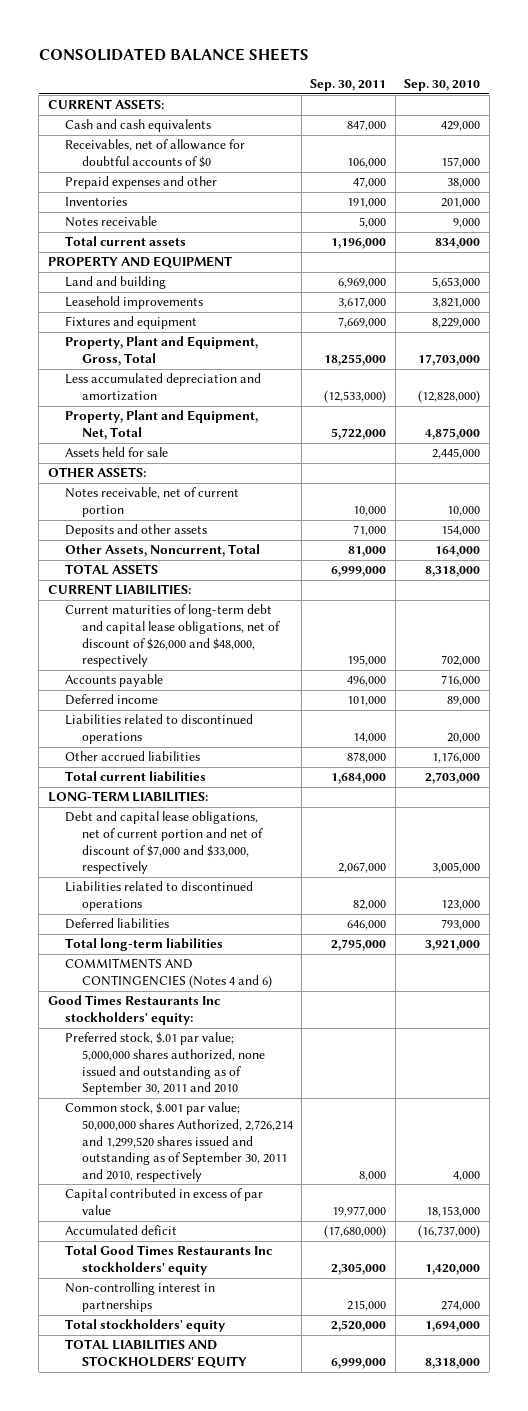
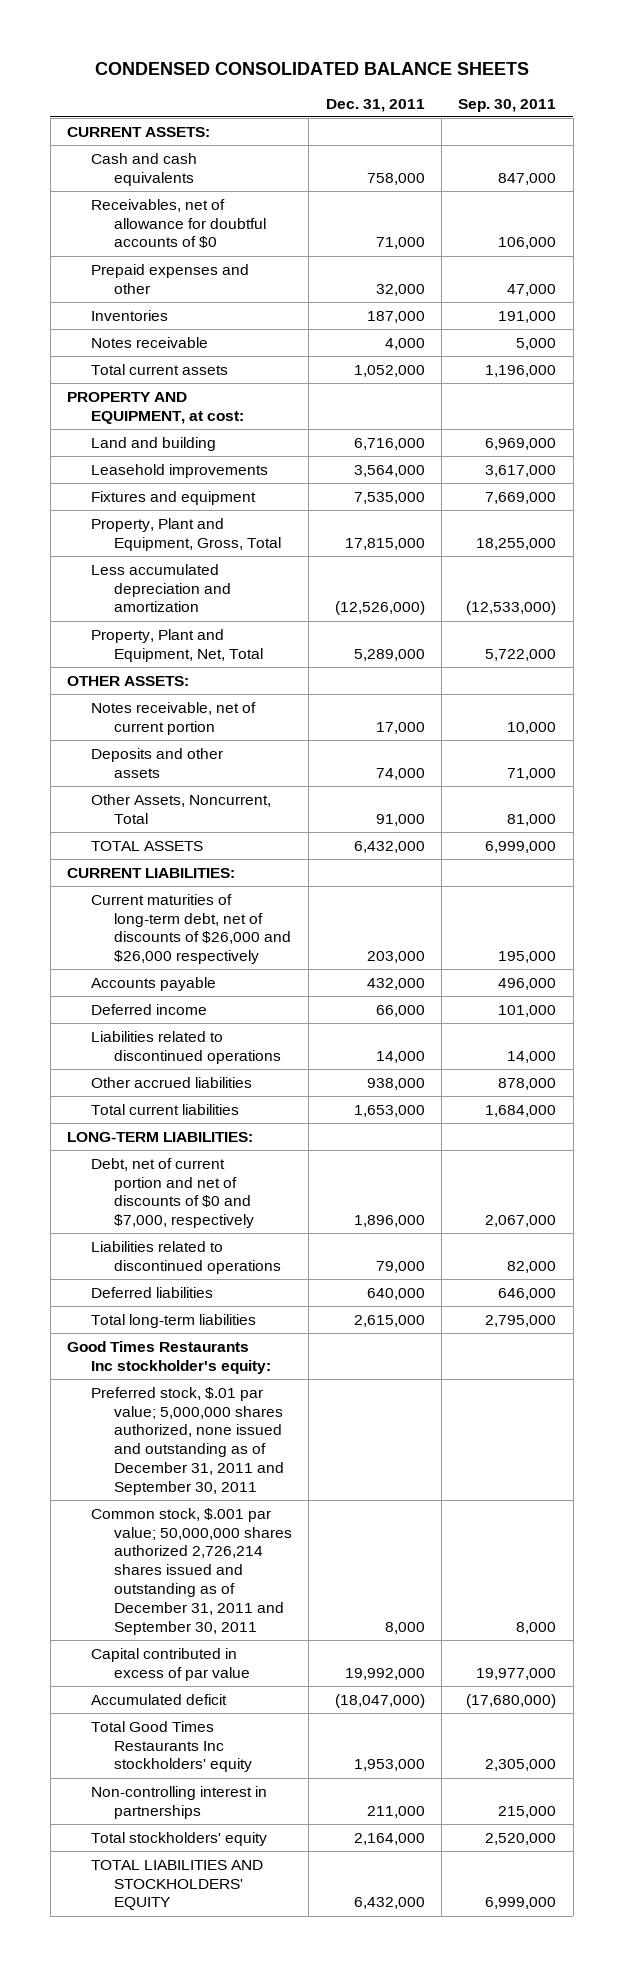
- CONSOLIDATED BALANCE SHEETS
+ CONDENSED CONSOLIDATED BALANCE SHEETS
- | Sep. 30, 2011 | Sep. 30, 2010
+ | Dec. 31, 2011 | Sep. 30, 2011
- PROPERTY AND EQUIPMENT
+ PROPERTY AND EQUIPMENT, at cost:
- Assets held for sale | | 2,445,000
- Current maturities of long-term debt and capital lease obligations, net of discount of $26,000 and $48,000, respectively | 195,000 | 702,000
+ Current maturities of long-term debt, net of discounts of $26,000 and $26,000 respectively | 203,000 | 195,000
- Debt and capital lease obligations, net of current portion and net of discount of $7,000 and $33,000, respectively | 2,067,000 | 3,005,000
+ Debt, net of current portion and net of discounts of $0 and $7,000, respectively | 1,896,000 | 2,067,000
- COMMITMENTS AND CONTINGENCIES (Notes 4 and 6)
- Good Times Restaurants Inc stockholders' equity:
- Preferred stock, $.01 par value; 5,000,000 shares authorized, none issued and outstanding as of September 30, 2011 and 2010
- Common stock, $.001 par value; 50,000,000 shares Authorized, 2,726,214 and 1,299,520 shares issued and outstanding as of September 30, 2011 and 2010, respectively | 8,000 | 4,000
+ Good Times Restaurants Inc stockholder's equity:
+ Preferred stock, $.01 par value; 5,000,000 shares authorized, none issued and outstanding as of December 31, 2011 and September 30, 2011
+ Common stock, $.001 par value; 50,000,000 shares authorized 2,726,214 shares issued and outstanding as of December 31, 2011 and September 30, 2011 | 8,000 | 8,000

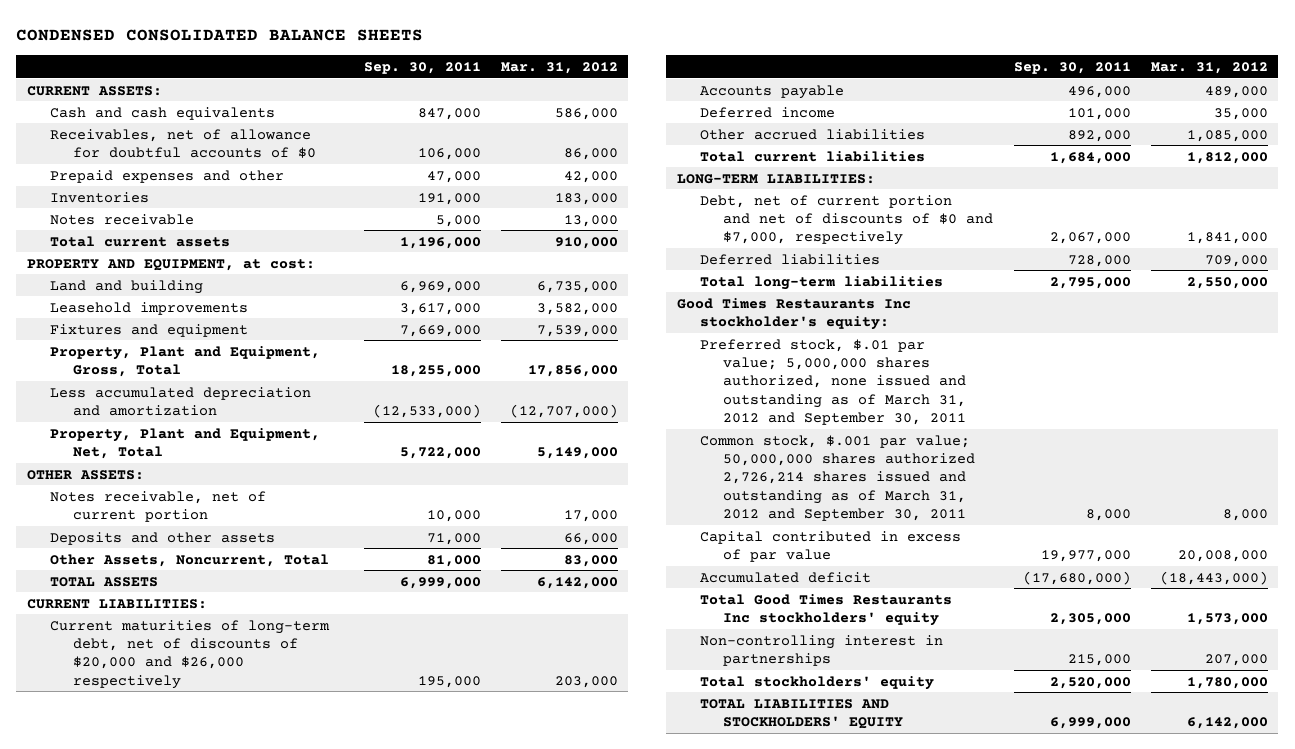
- | Dec. 31, 2011 | Sep. 30, 2011
+ | Sep. 30, 2011 | Mar. 31, 2012
- Current maturities of long-term debt, net of discounts of $26,000 and $26,000 respectively | 203,000 | 195,000
+ Current maturities of long-term debt, net of discounts of $20,000 and $26,000 respectively | 195,000 | 203,000
- Liabilities related to discontinued operations | 14,000 | 14,000
- Other accrued liabilities | 938,000 | 878,000
+ Other accrued liabilities | 892,000 | 1,085,000
- Liabilities related to discontinued operations | 79,000 | 82,000
- Deferred liabilities | 640,000 | 646,000
+ Deferred liabilities | 728,000 | 709,000
- Preferred stock, $.01 par value; 5,000,000 shares authorized, none issued and outstanding as of December 31, 2011 and September 30, 2011
- Common stock, $.001 par value; 50,000,000 shares authorized 2,726,214 shares issued and outstanding as of December 31, 2011 and September 30, 2011 | 8,000 | 8,000
+ Preferred stock, $.01 par value; 5,000,000 shares authorized, none issued and outstanding as of March 31, 2012 and September 30, 2011
+ Common stock, $.001 par value; 50,000,000 shares authorized 2,726,214 shares issued and outstanding as of March 31, 2012 and September 30, 2011 | 8,000 | 8,000

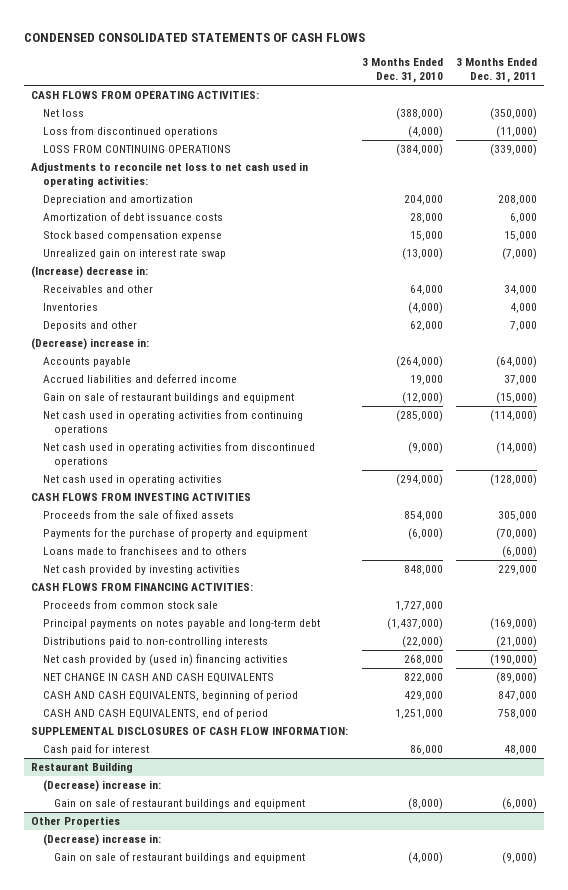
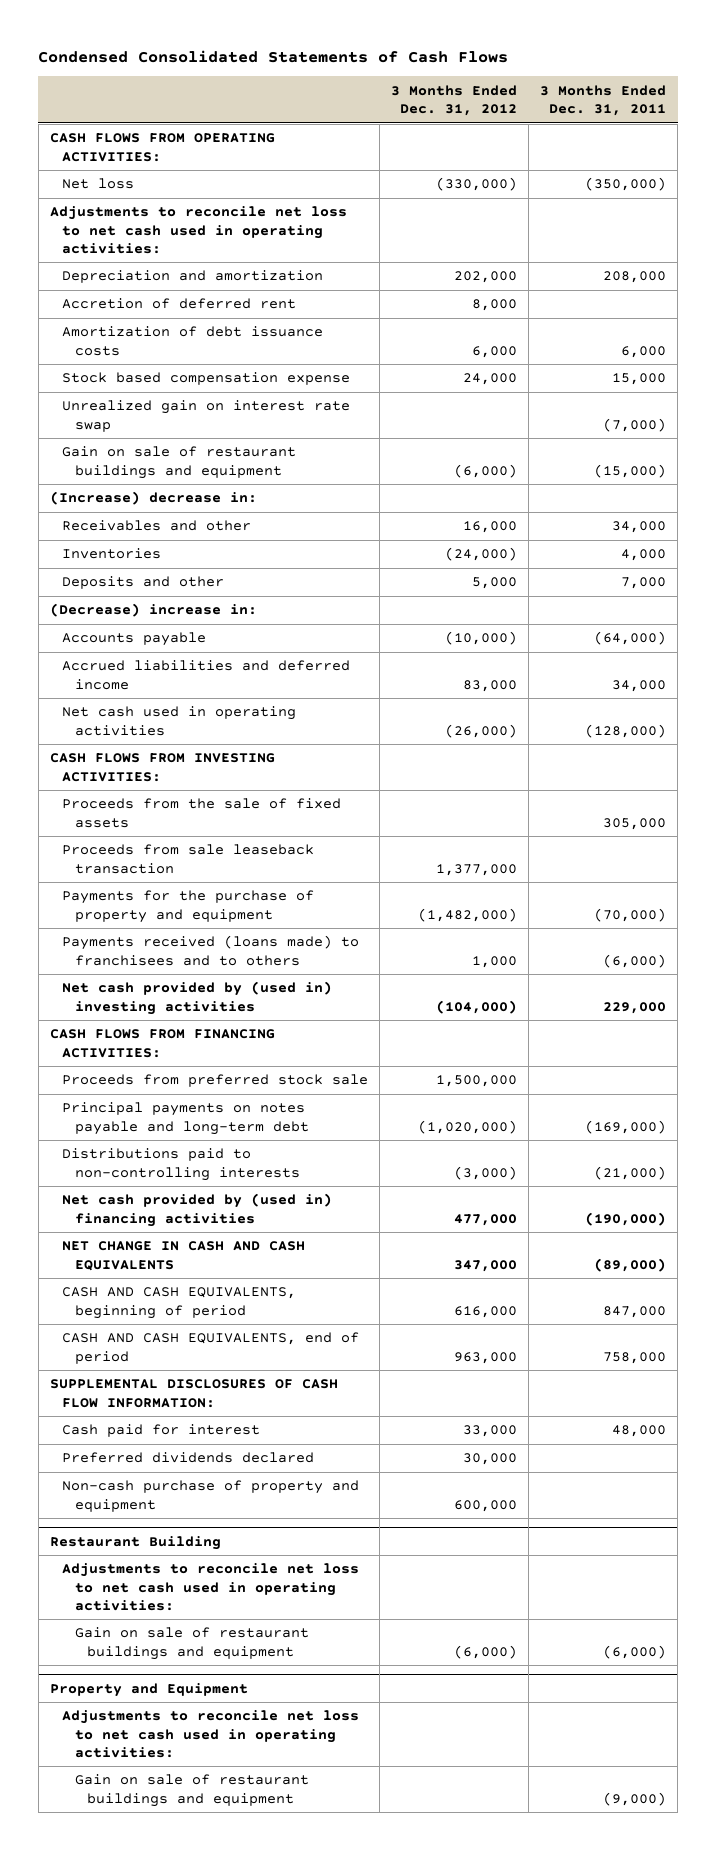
- CONDENSED CONSOLIDATED STATEMENTS OF CASH FLOWS
+ Condensed Consolidated Statements of Cash Flows
- | 3 Months Ended Dec. 31, 2010 | 3 Months Ended Dec. 31, 2011
+ | 3 Months Ended Dec. 31, 2012 | 3 Months Ended Dec. 31, 2011
- Loss from discontinued operations | (4,000) | (11,000)
- LOSS FROM CONTINUING OPERATIONS | (384,000) | (339,000)
+ Accretion of deferred rent | 8,000 |
moved up: Gain on sale of restaurant buildings and equipment | (6,000) | (15,000)
- Accrued liabilities and deferred income | 19,000 | 37,000
- Net cash used in operating activities from continuing operations | (285,000) | (114,000)
- Net cash used in operating activities from discontinued operations | (9,000) | (14,000)
+ Accrued liabilities and deferred income | 83,000 | 34,000
- CASH FLOWS FROM INVESTING ACTIVITIES
+ CASH FLOWS FROM INVESTING ACTIVITIES:
+ Proceeds from sale leaseback transaction | 1,377,000 |
- Loans made to franchisees and to others | | (6,000)
- Net cash provided by investing activities | 848,000 | 229,000
+ Payments received (loans made) to franchisees and to others | 1,000 | (6,000)
+ Net cash provided by (used in) investing activities | (104,000) | 229,000
- Proceeds from common stock sale | 1,727,000 |
+ Proceeds from preferred stock sale | 1,500,000 |
+ Preferred dividends declared | 30,000 |
+ Non-cash purchase of property and equipment | 600,000 |
@ Restaurant Building
- (Decrease) increase in:
+ Adjustments to reconcile net loss to net cash used in operating activities:
- Other Properties
- (Decrease) increase in:
+ Property and Equipment
+ Adjustments to reconcile net loss to net cash used in operating activities:

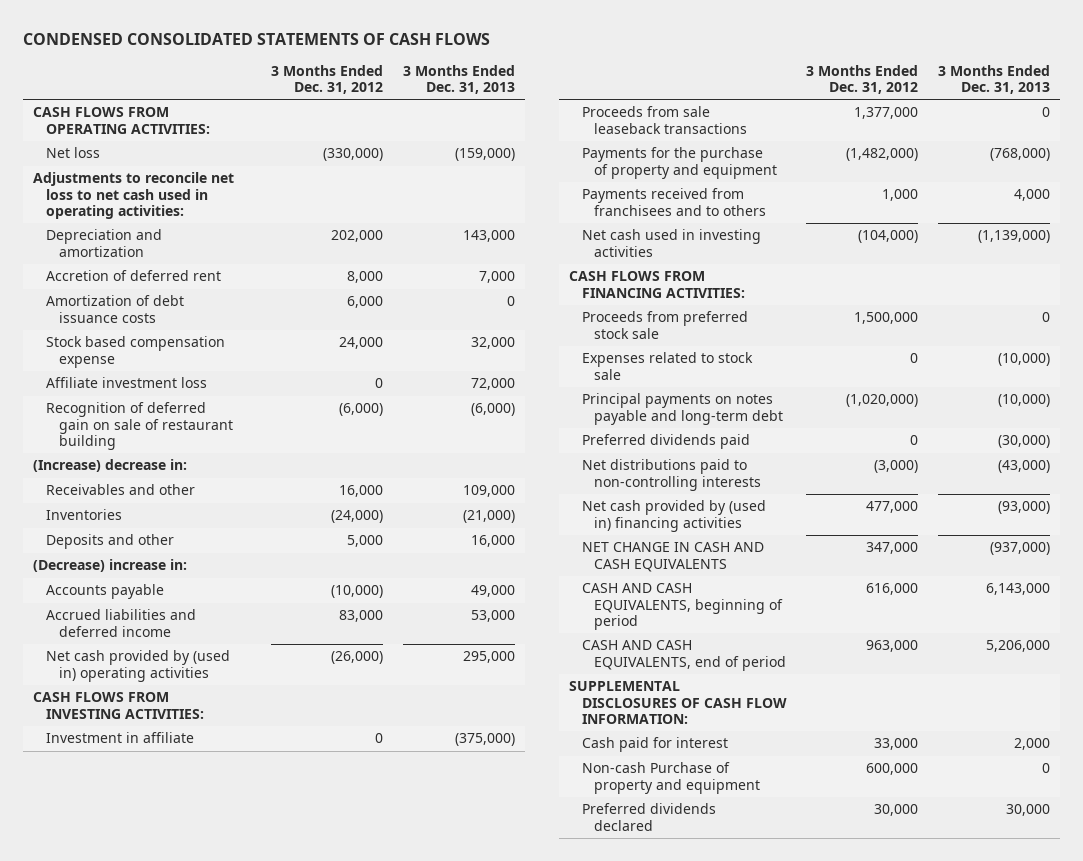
- Condensed Consolidated Statements of Cash Flows
+ CONDENSED CONSOLIDATED STATEMENTS OF CASH FLOWS
- | 3 Months Ended Dec. 31, 2012 | 3 Months Ended Dec. 31, 2011
+ | 3 Months Ended Dec. 31, 2012 | 3 Months Ended Dec. 31, 2013
- Unrealized gain on interest rate swap | | (7,000)
- Gain on sale of restaurant buildings and equipment | (6,000) | (15,000)
+ Affiliate investment loss | 0 | 72,000
+ Recognition of deferred gain on sale of restaurant building | (6,000) | (6,000)
- Net cash used in operating activities | (26,000) | (128,000)
+ Net cash provided by (used in) operating activities | (26,000) | 295,000
- Proceeds from the sale of fixed assets | | 305,000
- Proceeds from sale leaseback transaction | 1,377,000 |
+ Investment in affiliate | 0 | (375,000)
+ Proceeds from sale leaseback transactions | 1,377,000 | 0
- Payments received (loans made) to franchisees and to others | 1,000 | (6,000)
- Net cash provided by (used in) investing activities | (104,000) | 229,000
+ Payments received from franchisees and to others | 1,000 | 4,000
+ Net cash used in investing activities | (104,000) | (1,139,000)
+ Expenses related to stock sale | 0 | (10,000)
- Distributions paid to non-controlling interests | (3,000) | (21,000)
+ Preferred dividends paid | 0 | (30,000)
+ Net distributions paid to non-controlling interests | (3,000) | (43,000)
+ Non-cash Purchase of property and equipment | 600,000 | 0
- Non-cash purchase of property and equipment | 600,000 |
- Restaurant Building
- Adjustments to reconcile net loss to net cash used in operating activities:
- Gain on sale of restaurant buildings and equipment | (6,000) | (6,000)
- Property and Equipment
- Adjustments to reconcile net loss to net cash used in operating activities:
- Gain on sale of restaurant buildings and equipment | | (9,000)

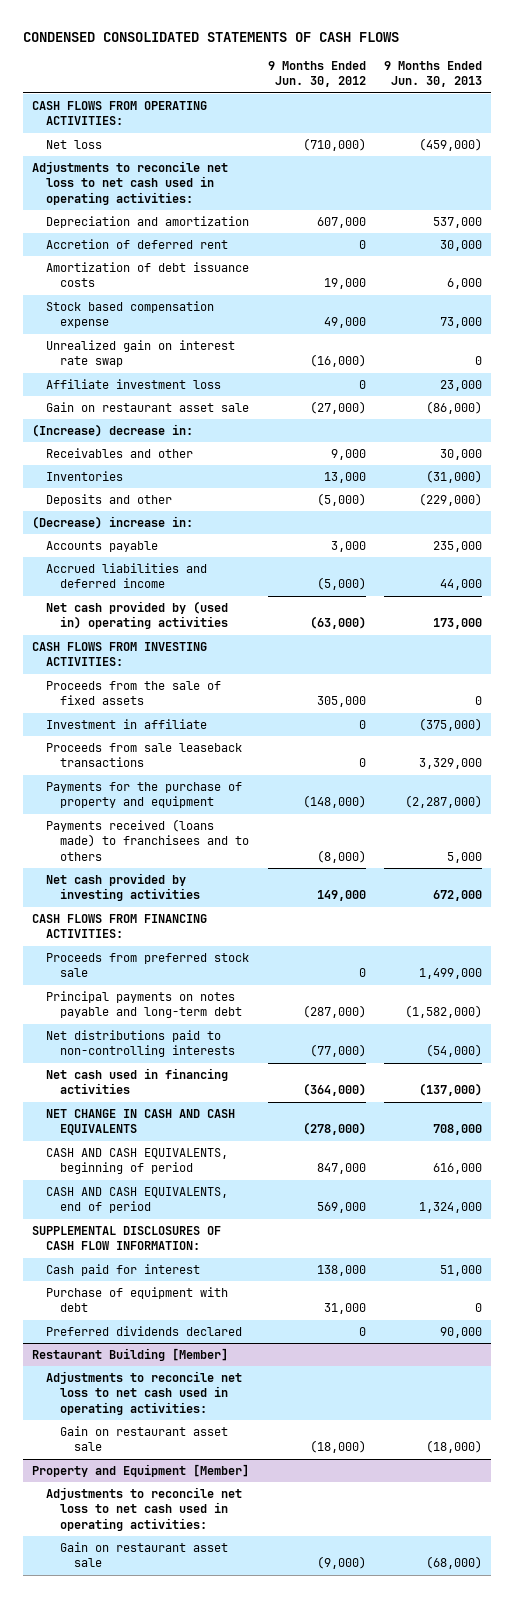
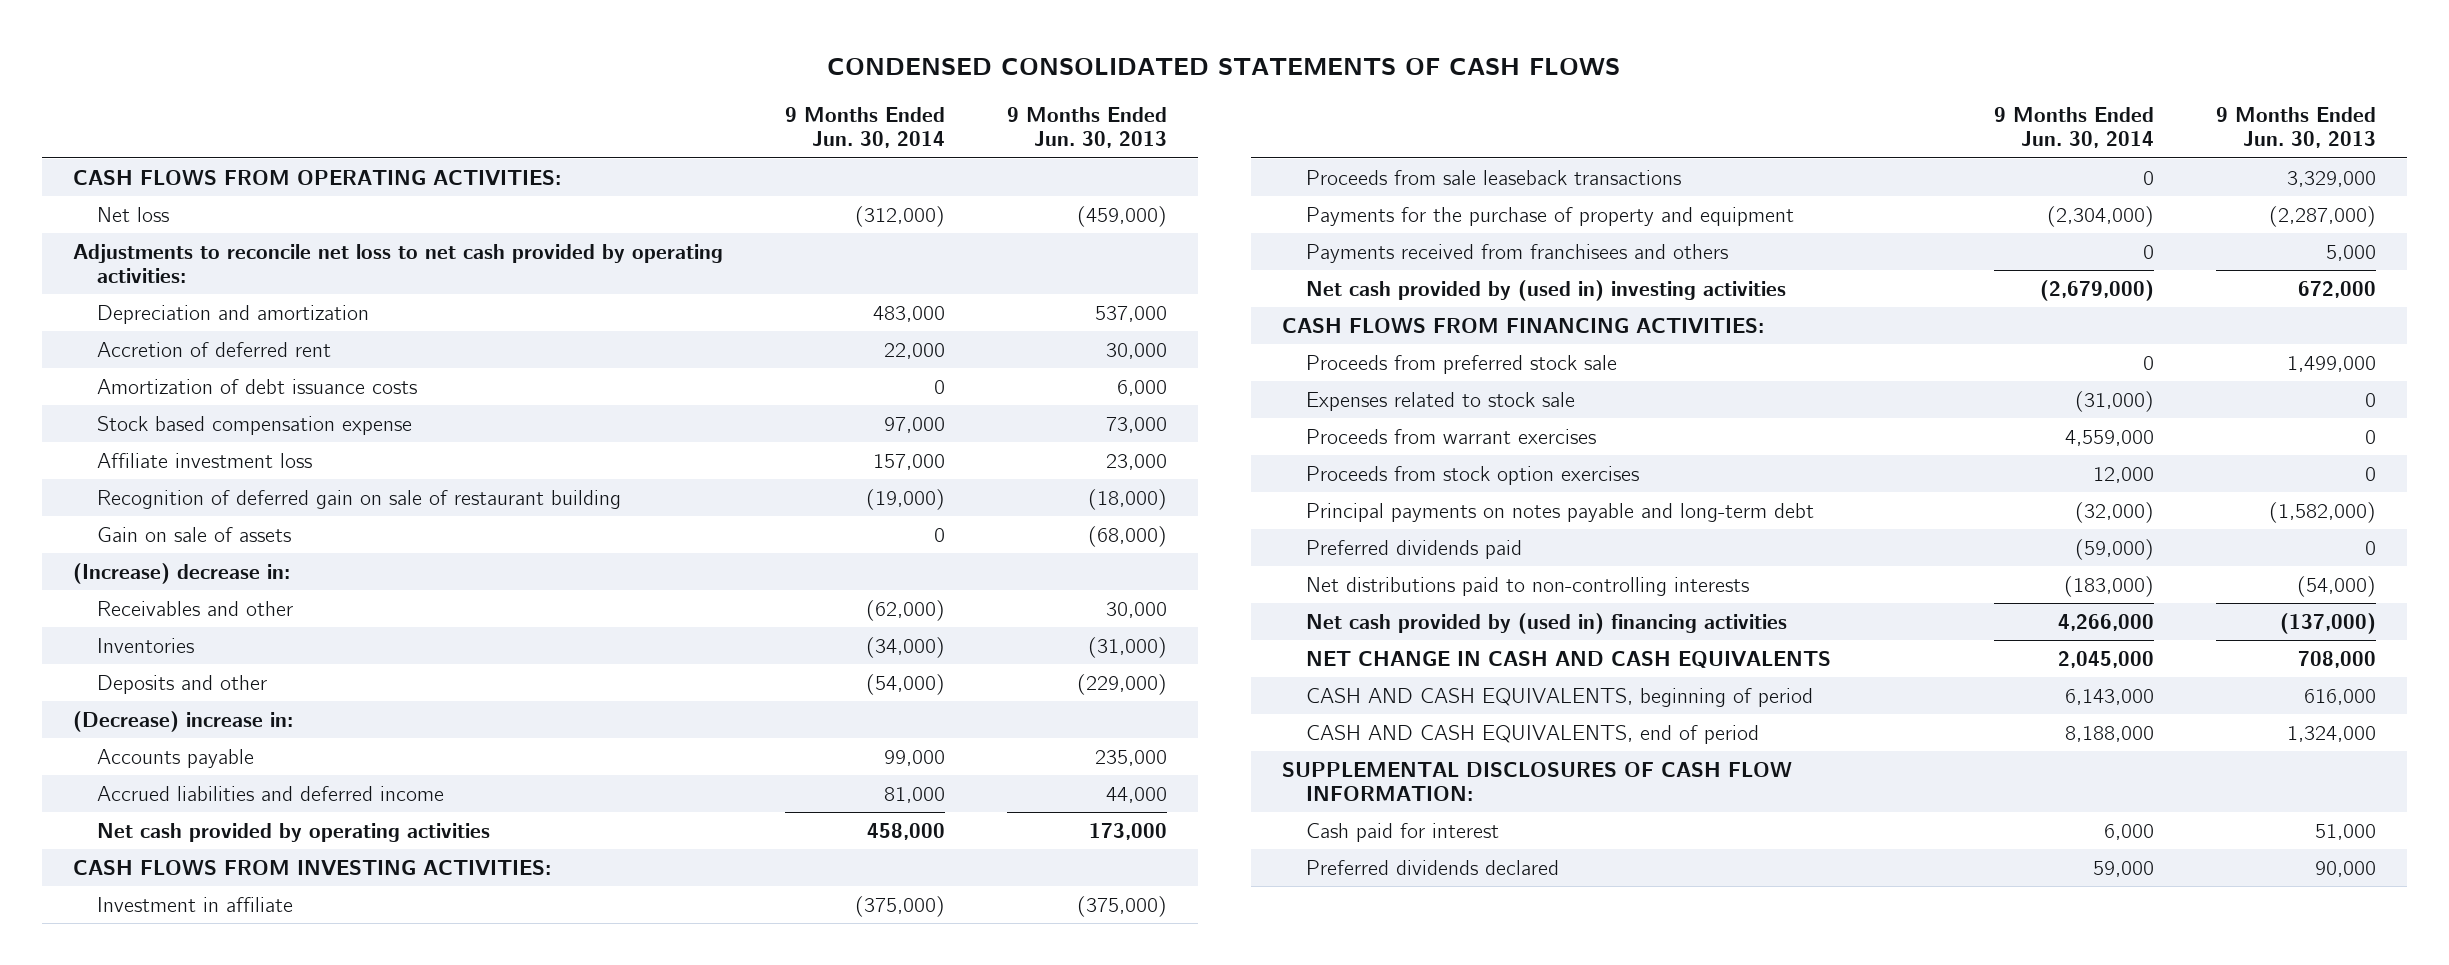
- | 9 Months Ended Jun. 30, 2012 | 9 Months Ended Jun. 30, 2013
+ | 9 Months Ended Jun. 30, 2014 | 9 Months Ended Jun. 30, 2013
- Adjustments to reconcile net loss to net cash used in operating activities:
+ Adjustments to reconcile net loss to net cash provided by operating activities:
- Unrealized gain on interest rate swap | (16,000) | 0
- Gain on restaurant asset sale | (27,000) | (86,000)
+ Recognition of deferred gain on sale of restaurant building | (19,000) | (18,000)
+ Gain on sale of assets | 0 | (68,000)
- Net cash provided by (used in) operating activities | (63,000) | 173,000
+ Net cash provided by operating activities | 458,000 | 173,000
- Proceeds from the sale of fixed assets | 305,000 | 0
- Payments received (loans made) to franchisees and to others | (8,000) | 5,000
- Net cash provided by investing activities | 149,000 | 672,000
+ Payments received from franchisees and others | 0 | 5,000
+ Net cash provided by (used in) investing activities | (2,679,000) | 672,000
+ Expenses related to stock sale | (31,000) | 0
+ Proceeds from warrant exercises | 4,559,000 | 0
+ Proceeds from stock option exercises | 12,000 | 0
+ Preferred dividends paid | (59,000) | 0
- Net cash used in financing activities | (364,000) | (137,000)
+ Net cash provided by (used in) financing activities | 4,266,000 | (137,000)
- Purchase of equipment with debt | 31,000 | 0
- Restaurant Building [Member]
- Adjustments to reconcile net loss to net cash used in operating activities:
- Gain on restaurant asset sale | (18,000) | (18,000)
- Property and Equipment [Member]
- Adjustments to reconcile net loss to net cash used in operating activities:
- Gain on restaurant asset sale | (9,000) | (68,000)

